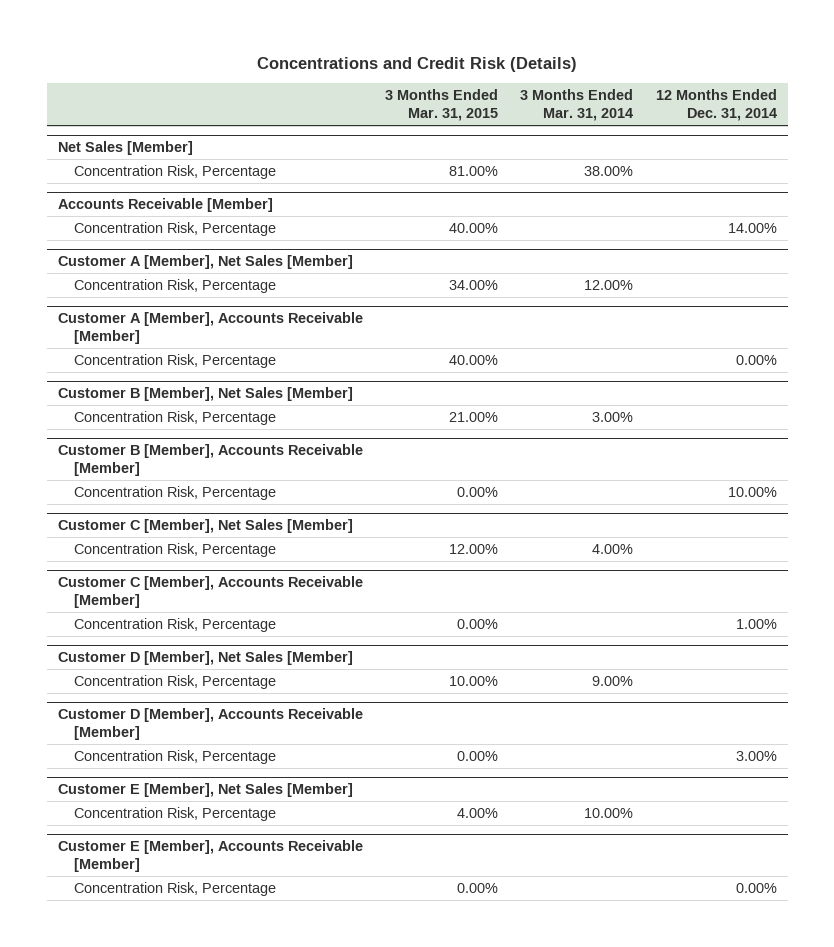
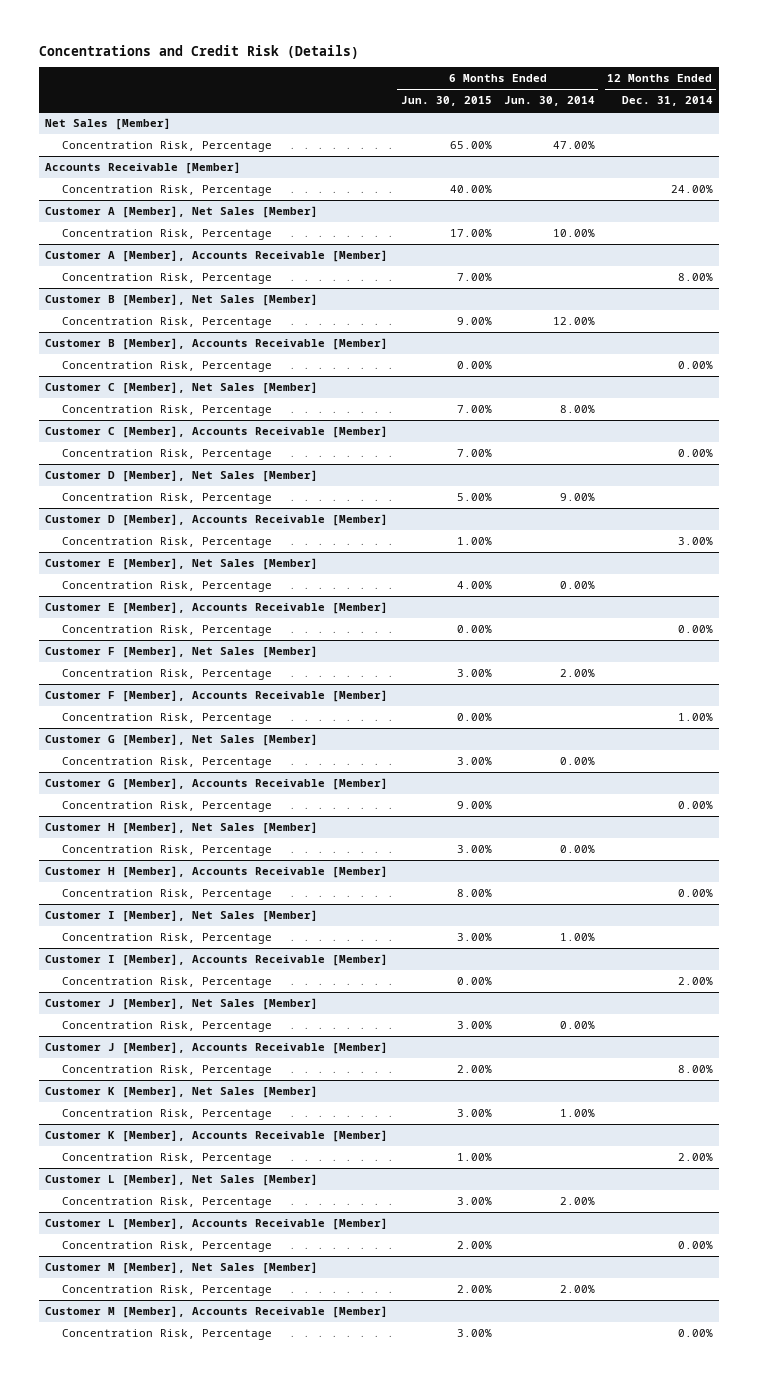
- | 3 Months Ended Mar. 31, 2015 | 3 Months Ended Mar. 31, 2014 | 12 Months Ended Dec. 31, 2014
+ | 6 Months Ended Jun. 30, 2015 | 6 Months Ended Jun. 30, 2014 | 12 Months Ended Dec. 31, 2014
@ Accounts Receivable [Member]
- Concentration Risk, Percentage | 40.00% | | 14.00%
+ Concentration Risk, Percentage | 40.00% | | 24.00%
@ Customer A [Member], Accounts Receivable [Member]
- Concentration Risk, Percentage | 40.00% | | 0.00%
+ Concentration Risk, Percentage | 7.00% | | 8.00%
@ Customer B [Member], Accounts Receivable [Member]
- Concentration Risk, Percentage | 0.00% | | 10.00%
+ Concentration Risk, Percentage | 0.00% | | 0.00%
@ Customer C [Member], Accounts Receivable [Member]
- Concentration Risk, Percentage | 0.00% | | 1.00%
+ Concentration Risk, Percentage | 7.00% | | 0.00%
+ Customer F [Member], Net Sales [Member]
+ Concentration Risk, Percentage | 3.00% | 2.00% |
+ Customer F [Member], Accounts Receivable [Member]
+ Concentration Risk, Percentage | 0.00% | | 1.00%
+ Customer G [Member], Net Sales [Member]
+ Concentration Risk, Percentage | 3.00% | 0.00% |
+ Customer G [Member], Accounts Receivable [Member]
+ Concentration Risk, Percentage | 9.00% | | 0.00%
+ Customer H [Member], Net Sales [Member]
+ Concentration Risk, Percentage | 3.00% | 0.00% |
+ Customer H [Member], Accounts Receivable [Member]
+ Concentration Risk, Percentage | 8.00% | | 0.00%
+ Customer I [Member], Net Sales [Member]
+ Concentration Risk, Percentage | 3.00% | 1.00% |
+ Customer I [Member], Accounts Receivable [Member]
+ Concentration Risk, Percentage | 0.00% | | 2.00%
+ Customer J [Member], Net Sales [Member]
+ Concentration Risk, Percentage | 3.00% | 0.00% |
+ Customer J [Member], Accounts Receivable [Member]
+ Concentration Risk, Percentage | 2.00% | | 8.00%
+ Customer K [Member], Net Sales [Member]
+ Concentration Risk, Percentage | 3.00% | 1.00% |
+ Customer K [Member], Accounts Receivable [Member]
+ Concentration Risk, Percentage | 1.00% | | 2.00%
+ Customer L [Member], Net Sales [Member]
+ Concentration Risk, Percentage | 3.00% | 2.00% |
+ Customer L [Member], Accounts Receivable [Member]
+ Concentration Risk, Percentage | 2.00% | | 0.00%
+ Customer M [Member], Net Sales [Member]
+ Concentration Risk, Percentage | 2.00% | 2.00% |
+ Customer M [Member], Accounts Receivable [Member]
+ Concentration Risk, Percentage | 3.00% | | 0.00%

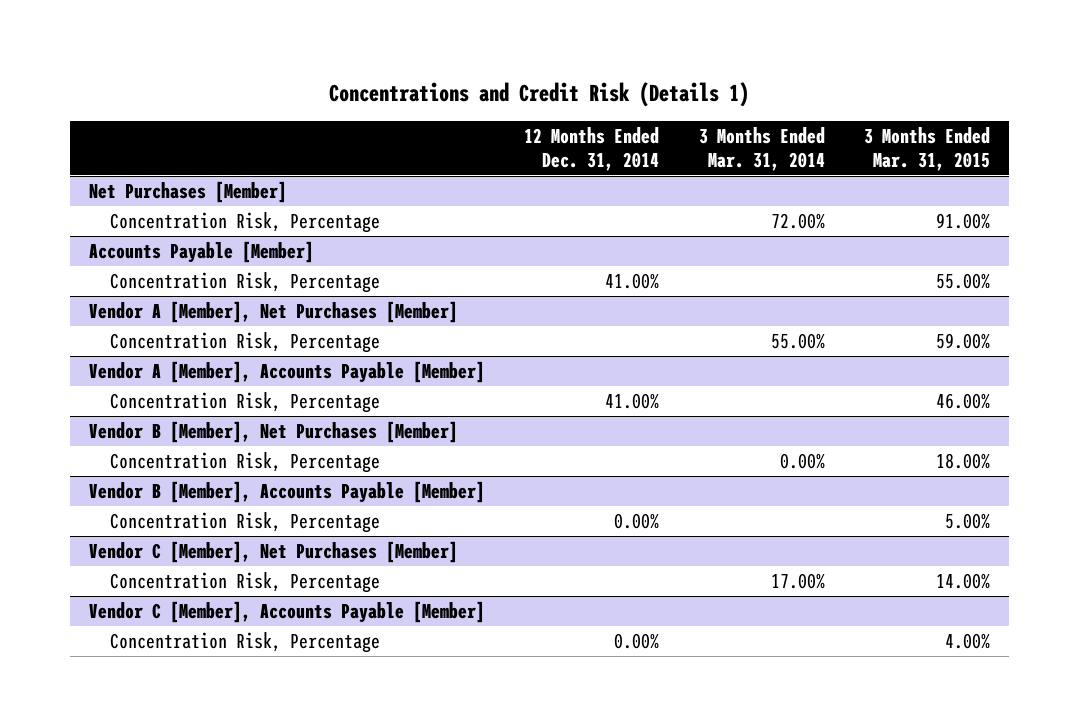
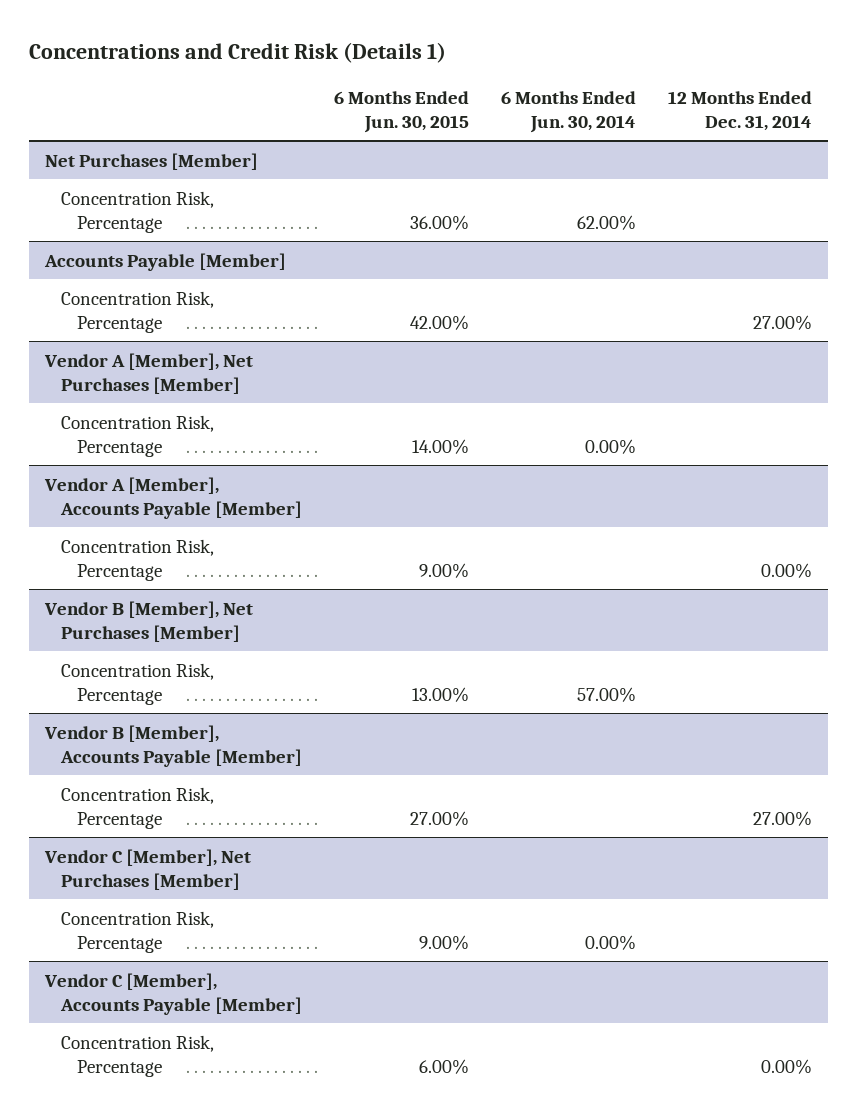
- | 12 Months Ended Dec. 31, 2014 | 3 Months Ended Mar. 31, 2014 | 3 Months Ended Mar. 31, 2015
+ | 6 Months Ended Jun. 30, 2015 | 6 Months Ended Jun. 30, 2014 | 12 Months Ended Dec. 31, 2014
@ Accounts Payable [Member]
- Concentration Risk, Percentage | 41.00% | | 55.00%
+ Concentration Risk, Percentage | 42.00% | | 27.00%
@ Vendor A [Member], Accounts Payable [Member]
- Concentration Risk, Percentage | 41.00% | | 46.00%
+ Concentration Risk, Percentage | 9.00% | | 0.00%
@ Vendor B [Member], Accounts Payable [Member]
- Concentration Risk, Percentage | 0.00% | | 5.00%
+ Concentration Risk, Percentage | 27.00% | | 27.00%

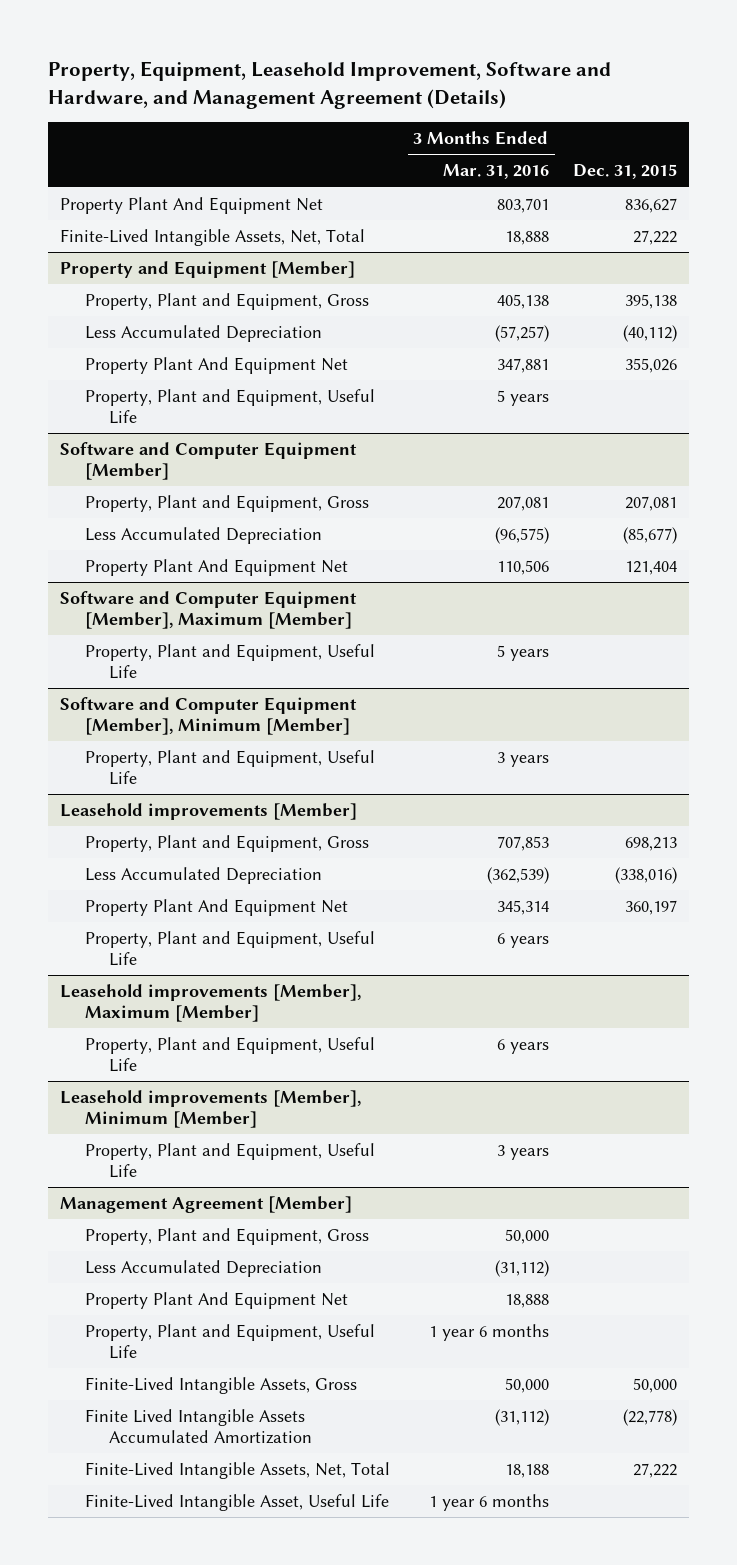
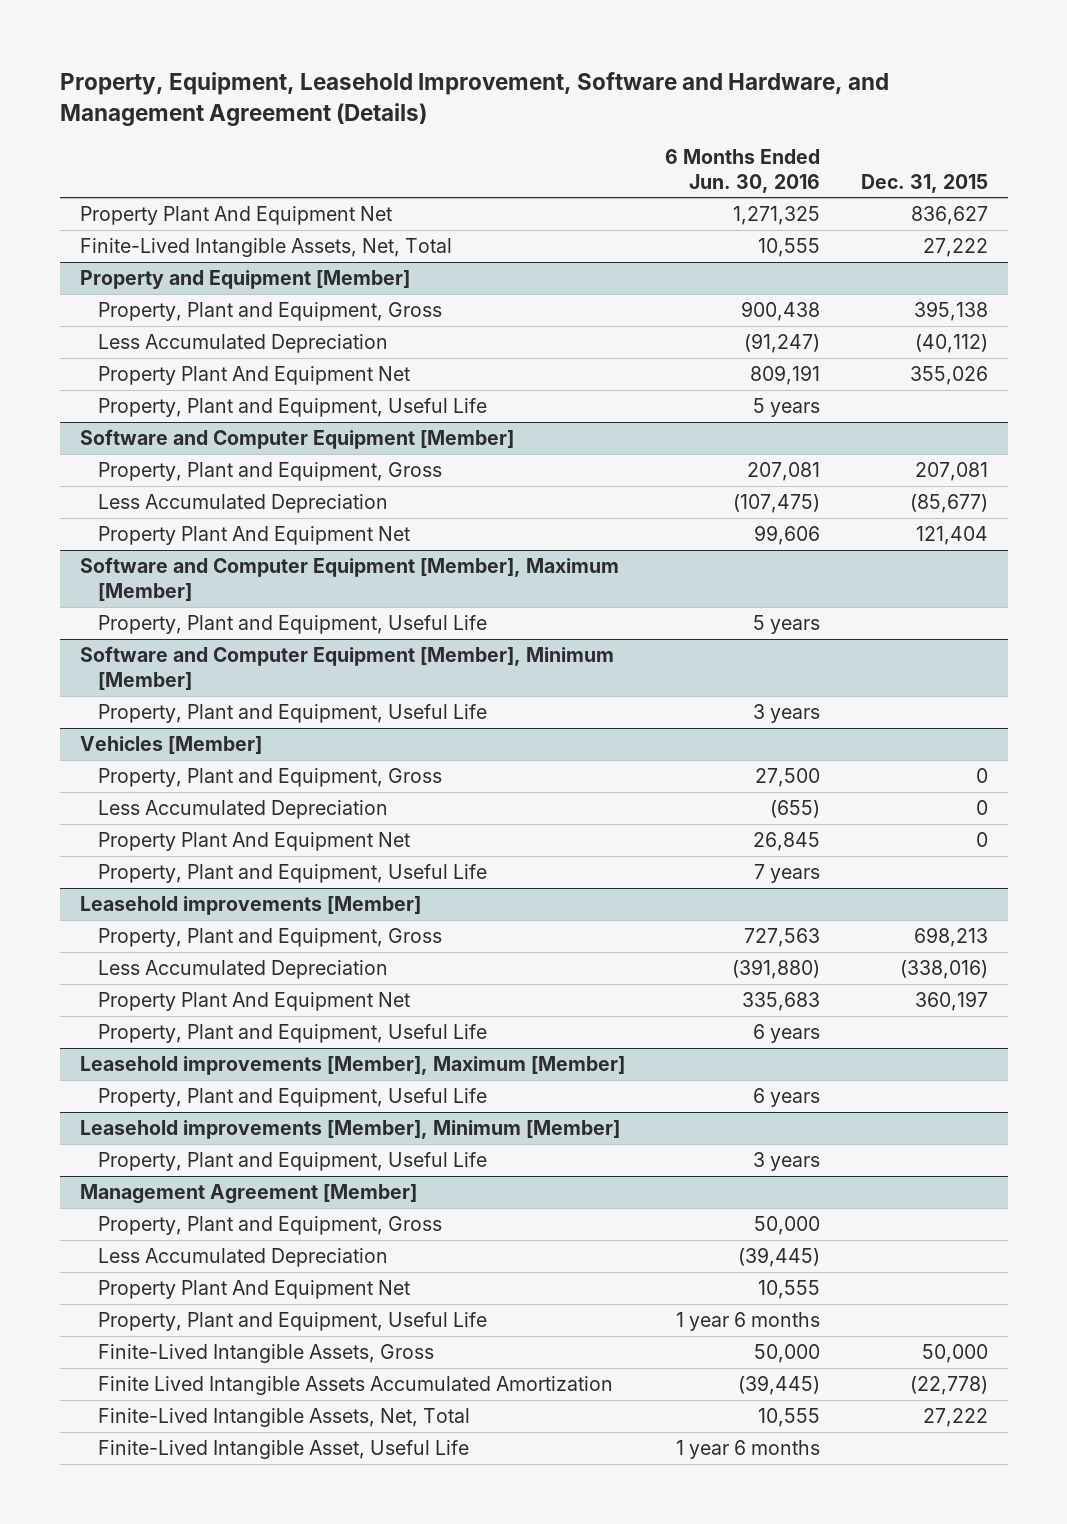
- | 3 Months Ended Mar. 31, 2016 | Dec. 31, 2015
+ | 6 Months Ended Jun. 30, 2016 | Dec. 31, 2015
+ Vehicles [Member]
+ Property, Plant and Equipment, Gross | 27,500 | 0
+ Less Accumulated Depreciation | (655) | 0
+ Property Plant And Equipment Net | 26,845 | 0
+ Property, Plant and Equipment, Useful Life | 7 years |

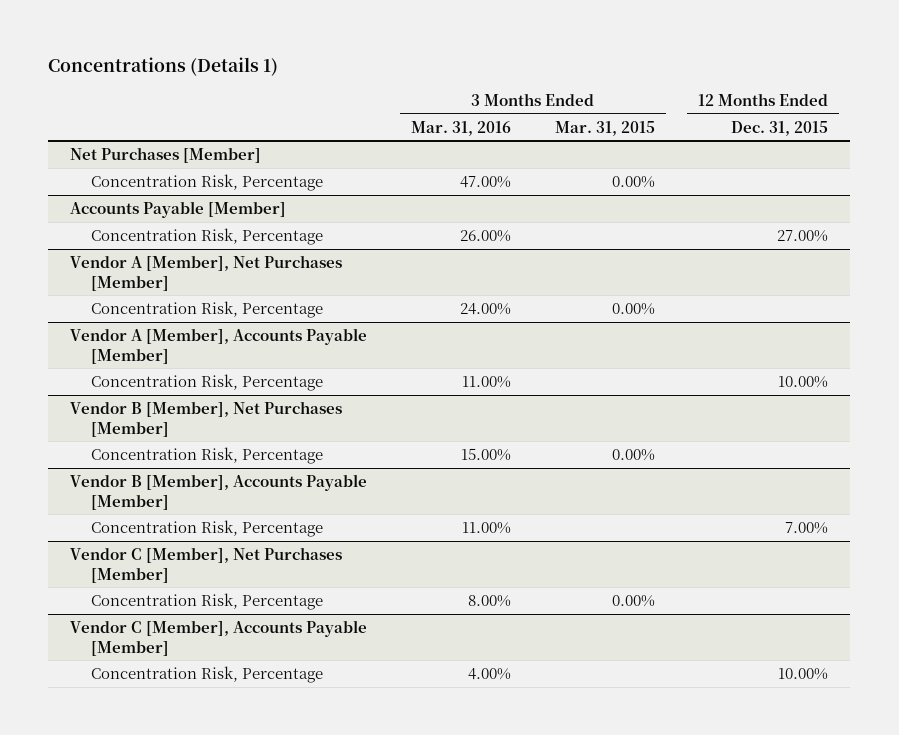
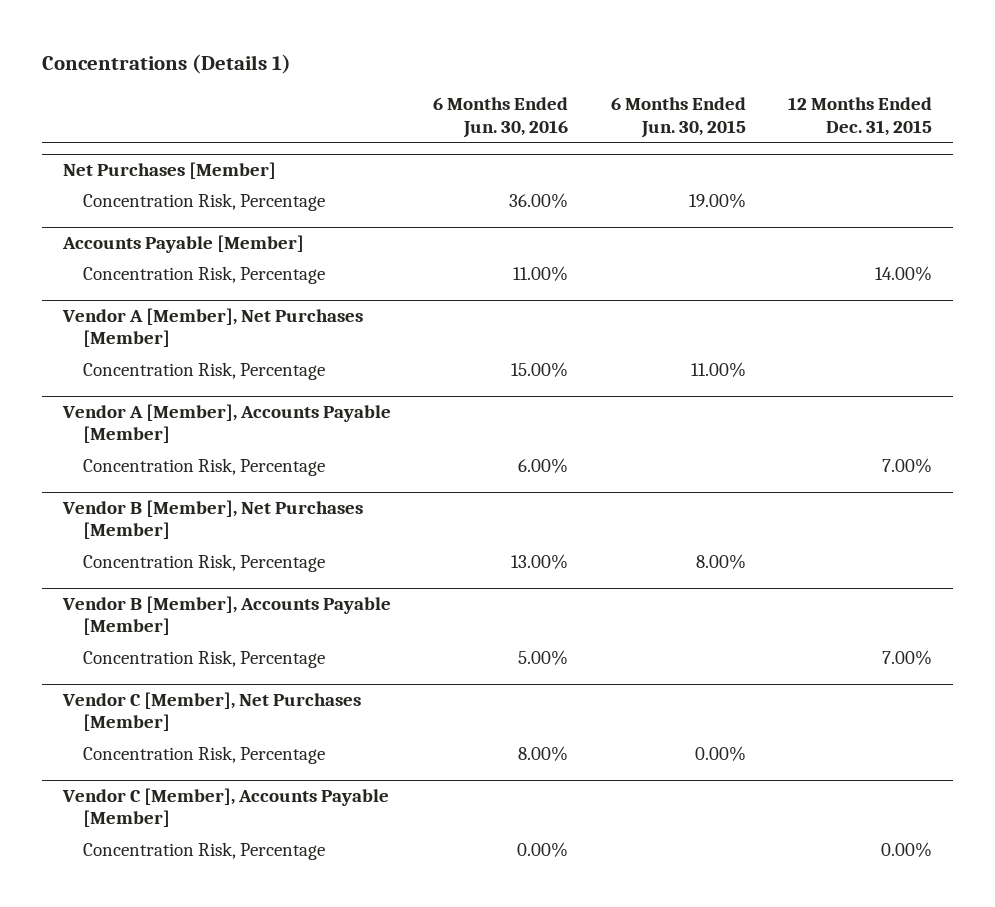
- | 3 Months Ended Mar. 31, 2016 | 3 Months Ended Mar. 31, 2015 | 12 Months Ended Dec. 31, 2015
+ | 6 Months Ended Jun. 30, 2016 | 6 Months Ended Jun. 30, 2015 | 12 Months Ended Dec. 31, 2015
@ Accounts Payable [Member]
- Concentration Risk, Percentage | 26.00% | | 27.00%
+ Concentration Risk, Percentage | 11.00% | | 14.00%
@ Vendor A [Member], Accounts Payable [Member]
- Concentration Risk, Percentage | 11.00% | | 10.00%
+ Concentration Risk, Percentage | 6.00% | | 7.00%
@ Vendor C [Member], Accounts Payable [Member]
- Concentration Risk, Percentage | 4.00% | | 10.00%
+ Concentration Risk, Percentage | 0.00% | | 0.00%

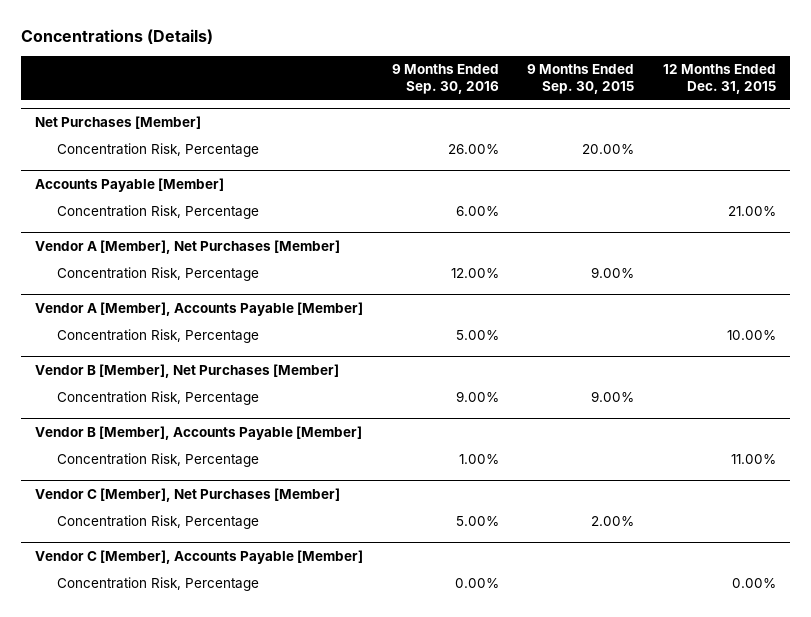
- Concentrations (Details 1)
+ Concentrations (Details)
- | 6 Months Ended Jun. 30, 2016 | 6 Months Ended Jun. 30, 2015 | 12 Months Ended Dec. 31, 2015
+ | 9 Months Ended Sep. 30, 2016 | 9 Months Ended Sep. 30, 2015 | 12 Months Ended Dec. 31, 2015
@ Accounts Payable [Member]
- Concentration Risk, Percentage | 11.00% | | 14.00%
+ Concentration Risk, Percentage | 6.00% | | 21.00%
@ Vendor A [Member], Accounts Payable [Member]
- Concentration Risk, Percentage | 6.00% | | 7.00%
+ Concentration Risk, Percentage | 5.00% | | 10.00%
@ Vendor B [Member], Accounts Payable [Member]
- Concentration Risk, Percentage | 5.00% | | 7.00%
+ Concentration Risk, Percentage | 1.00% | | 11.00%

